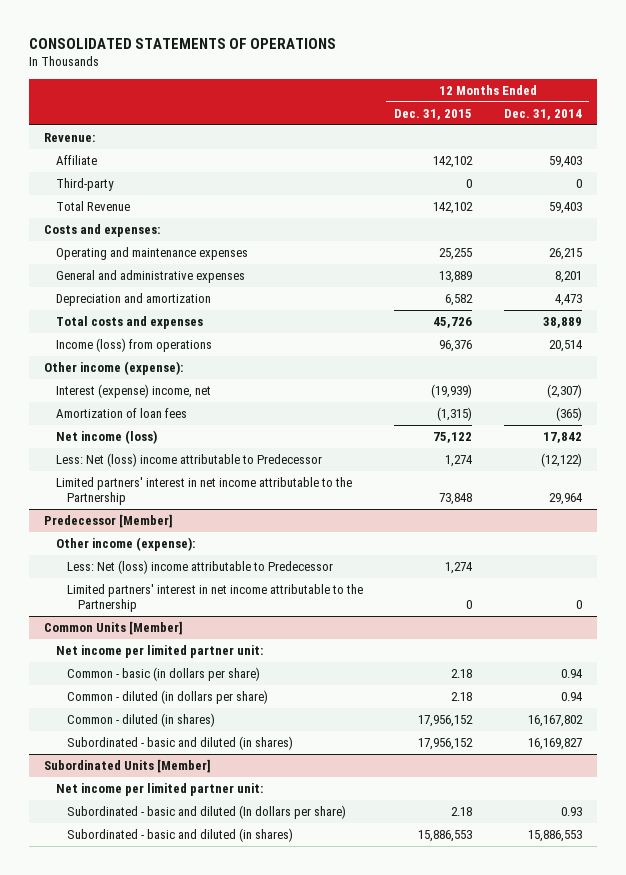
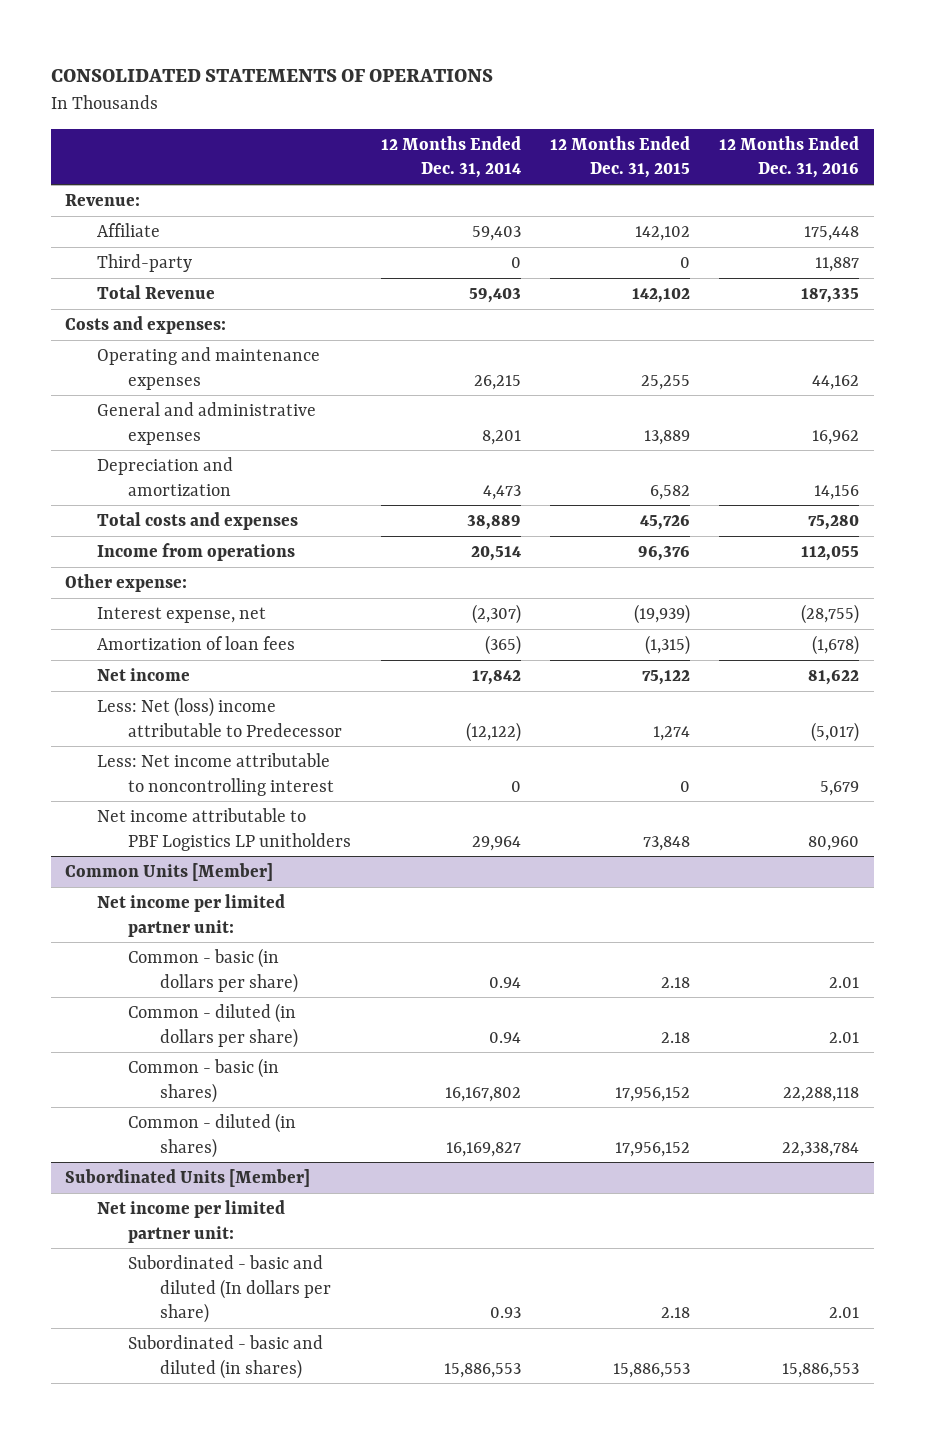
- | 12 Months Ended Dec. 31, 2015 | 12 Months Ended Dec. 31, 2014
+ | 12 Months Ended Dec. 31, 2014 | 12 Months Ended Dec. 31, 2015 | 12 Months Ended Dec. 31, 2016
- Income (loss) from operations | 96,376 | 20,514
- Other income (expense):
- Interest (expense) income, net | (19,939) | (2,307)
+ Income from operations | 20,514 | 96,376 | 112,055
+ Other expense:
+ Interest expense, net | (2,307) | (19,939) | (28,755)
- Net income (loss) | 75,122 | 17,842
+ Net income | 17,842 | 75,122 | 81,622
- Limited partners' interest in net income attributable to the Partnership | 73,848 | 29,964
- Predecessor [Member]
- Other income (expense):
- Less: Net (loss) income attributable to Predecessor | 1,274 |
- Limited partners' interest in net income attributable to the Partnership | 0 | 0
+ Less: Net income attributable to noncontrolling interest | 0 | 0 | 5,679
+ Net income attributable to PBF Logistics LP unitholders | 29,964 | 73,848 | 80,960
@ Common Units [Member]
- Common - diluted (in shares) | 17,956,152 | 16,167,802
- Subordinated - basic and diluted (in shares) | 17,956,152 | 16,169,827
+ Common - basic (in shares) | 16,167,802 | 17,956,152 | 22,288,118
+ Common - diluted (in shares) | 16,169,827 | 17,956,152 | 22,338,784

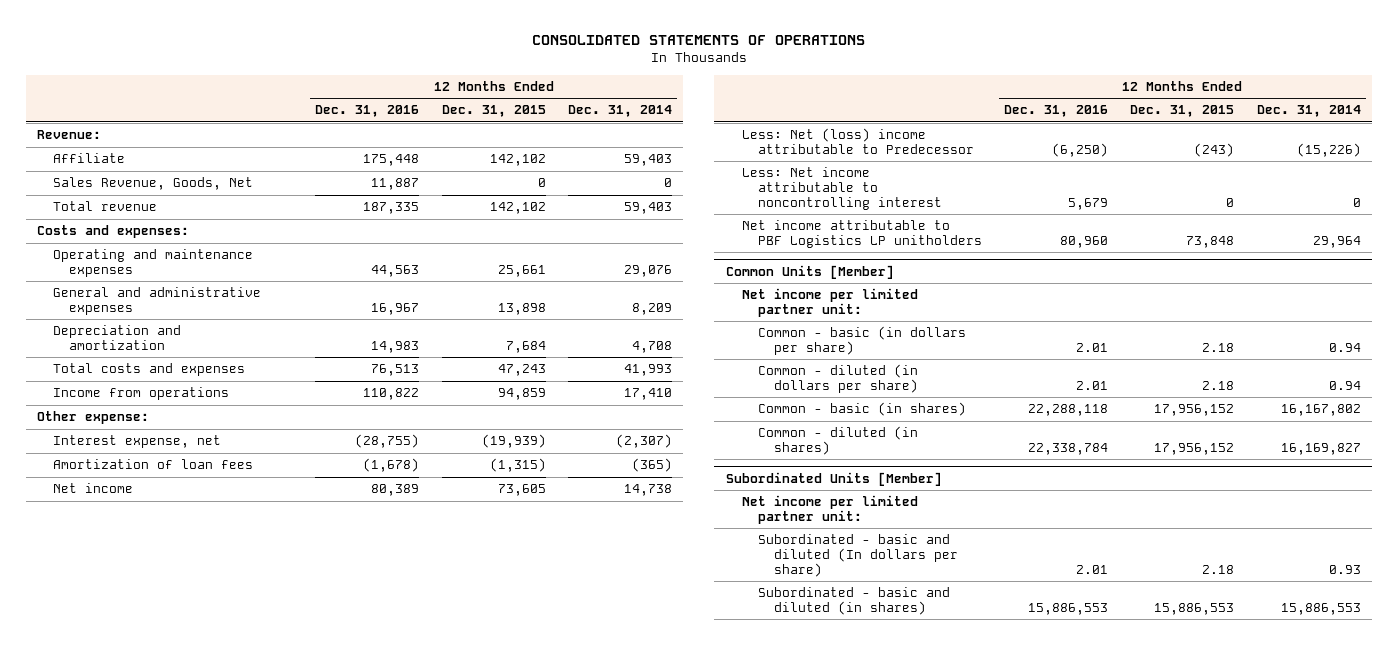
- | 12 Months Ended Dec. 31, 2014 | 12 Months Ended Dec. 31, 2015 | 12 Months Ended Dec. 31, 2016
+ | 12 Months Ended Dec. 31, 2016 | 12 Months Ended Dec. 31, 2015 | 12 Months Ended Dec. 31, 2014
- Third-party | 0 | 0 | 11,887
- Total Revenue | 59,403 | 142,102 | 187,335
+ Sales Revenue, Goods, Net | 11,887 | 0 | 0
+ Total revenue | 187,335 | 142,102 | 59,403
- Operating and maintenance expenses | 26,215 | 25,255 | 44,162
- General and administrative expenses | 8,201 | 13,889 | 16,962
- Depreciation and amortization | 4,473 | 6,582 | 14,156
- Total costs and expenses | 38,889 | 45,726 | 75,280
- Income from operations | 20,514 | 96,376 | 112,055
+ Operating and maintenance expenses | 44,563 | 25,661 | 29,076
+ General and administrative expenses | 16,967 | 13,898 | 8,209
+ Depreciation and amortization | 14,983 | 7,684 | 4,708
+ Total costs and expenses | 76,513 | 47,243 | 41,993
+ Income from operations | 110,822 | 94,859 | 17,410
- Net income | 17,842 | 75,122 | 81,622
- Less: Net (loss) income attributable to Predecessor | (12,122) | 1,274 | (5,017)
+ Net income | 80,389 | 73,605 | 14,738
+ Less: Net (loss) income attributable to Predecessor | (6,250) | (243) | (15,226)

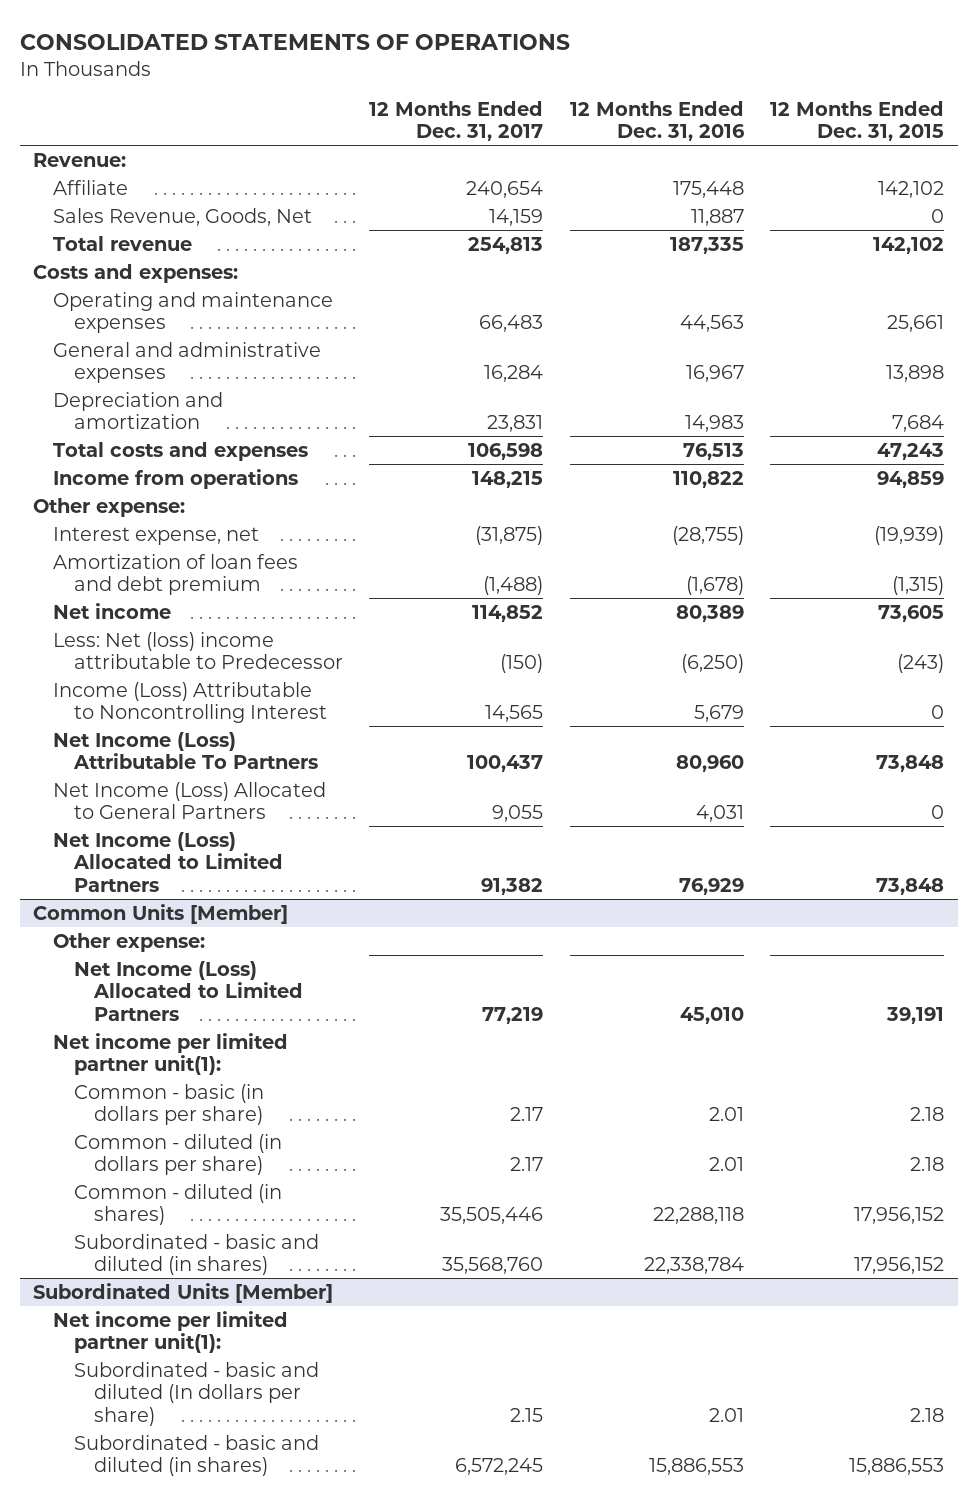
- | 12 Months Ended Dec. 31, 2016 | 12 Months Ended Dec. 31, 2015 | 12 Months Ended Dec. 31, 2014
+ | 12 Months Ended Dec. 31, 2017 | 12 Months Ended Dec. 31, 2016 | 12 Months Ended Dec. 31, 2015
- Amortization of loan fees | (1,678) | (1,315) | (365)
+ Amortization of loan fees and debt premium | (1,488) | (1,678) | (1,315)
- Less: Net income attributable to noncontrolling interest | 5,679 | 0 | 0
- Net income attributable to PBF Logistics LP unitholders | 80,960 | 73,848 | 29,964
+ Income (Loss) Attributable to Noncontrolling Interest | 14,565 | 5,679 | 0
+ Net Income (Loss) Attributable To Partners | 100,437 | 80,960 | 73,848
+ Net Income (Loss) Allocated to General Partners | 9,055 | 4,031 | 0
+ Net Income (Loss) Allocated to Limited Partners | 91,382 | 76,929 | 73,848
@ Common Units [Member]
- Net income per limited partner unit:
+ Other expense:
+ Net Income (Loss) Allocated to Limited Partners | 77,219 | 45,010 | 39,191
+ Net income per limited partner unit(1):
- Common - basic (in shares) | 22,288,118 | 17,956,152 | 16,167,802
- Common - diluted (in shares) | 22,338,784 | 17,956,152 | 16,169,827
+ Common - diluted (in shares) | 35,505,446 | 22,288,118 | 17,956,152
+ Subordinated - basic and diluted (in shares) | 35,568,760 | 22,338,784 | 17,956,152
@ Subordinated Units [Member]
- Net income per limited partner unit:
+ Net income per limited partner unit(1):

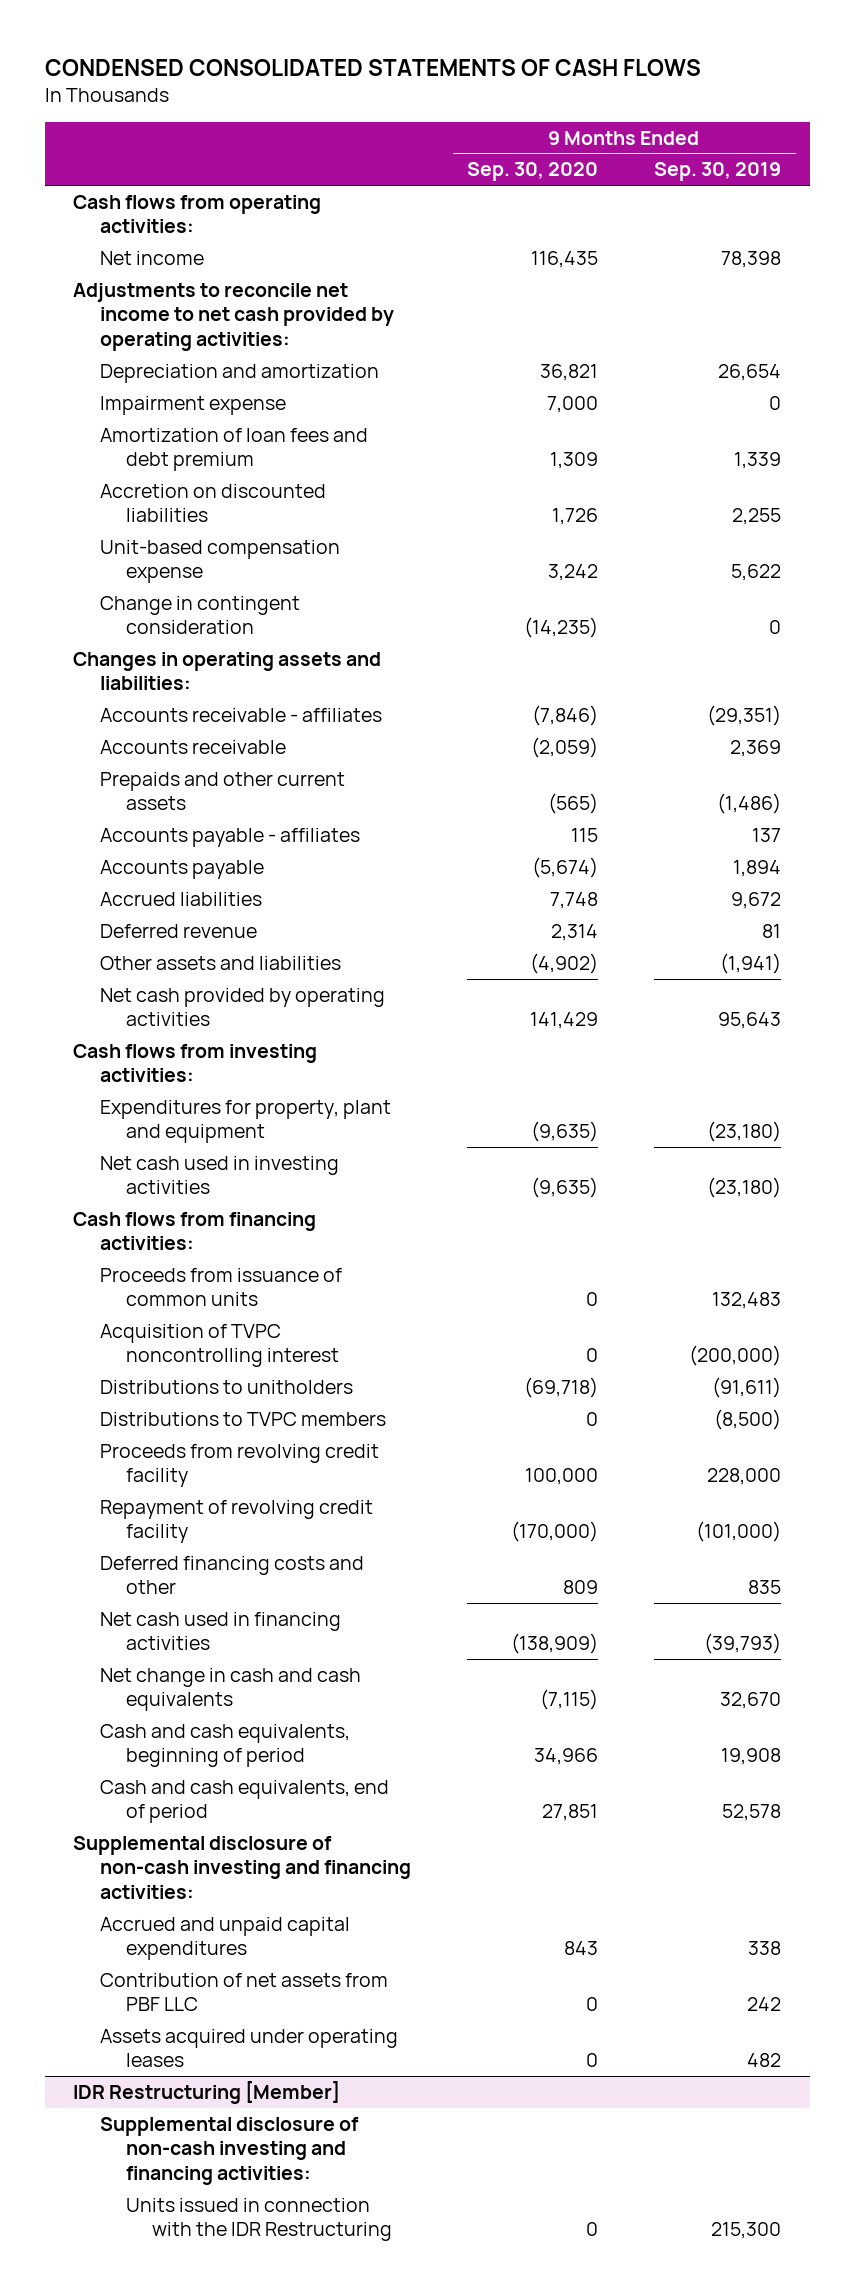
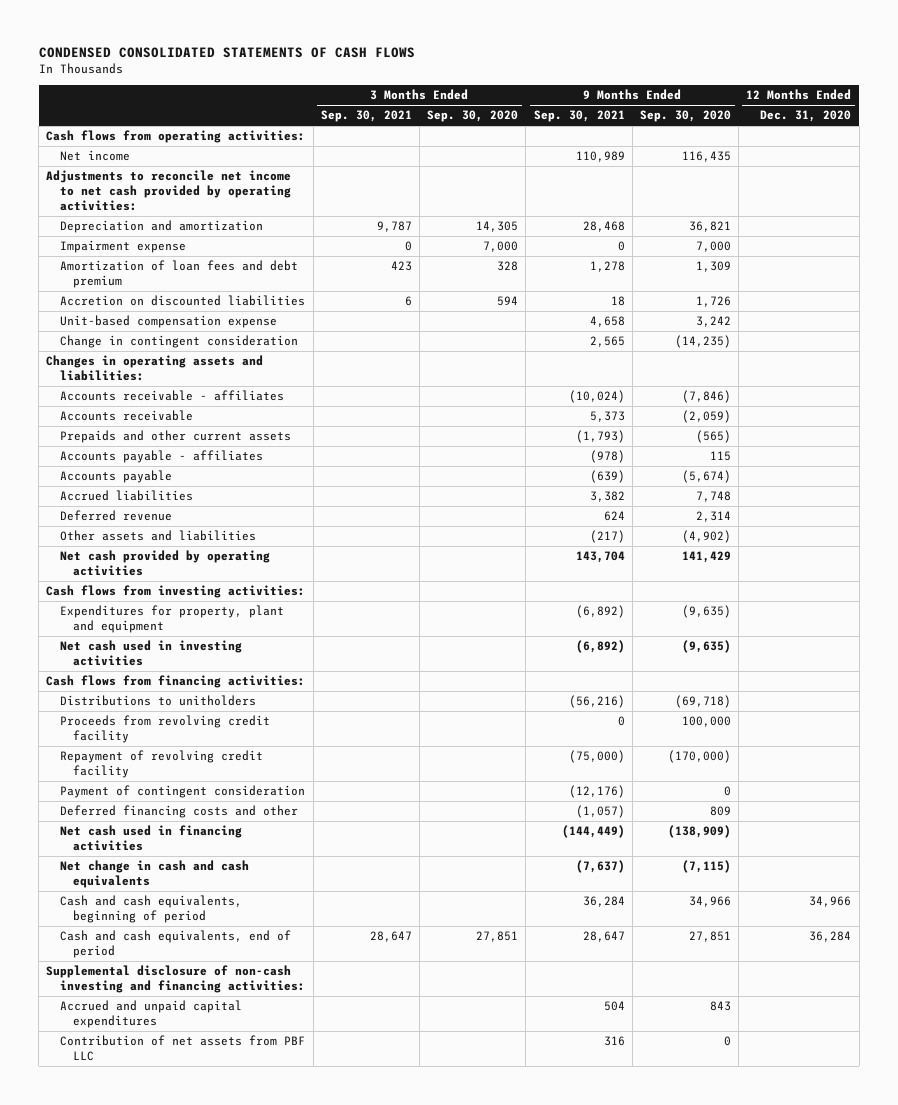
- | 9 Months Ended Sep. 30, 2020 | 9 Months Ended Sep. 30, 2019
+ | 3 Months Ended Sep. 30, 2021 | 3 Months Ended Sep. 30, 2020 | 9 Months Ended Sep. 30, 2021 | 9 Months Ended Sep. 30, 2020 | 12 Months Ended Dec. 31, 2020
- Proceeds from issuance of common units | 0 | 132,483
- Acquisition of TVPC noncontrolling interest | 0 | (200,000)
- Distributions to TVPC members | 0 | (8,500)
+ Payment of contingent consideration | | | (12,176) | 0 |
- Assets acquired under operating leases | 0 | 482
- IDR Restructuring [Member]
- Supplemental disclosure of non-cash investing and financing activities:
- Units issued in connection with the IDR Restructuring | 0 | 215,300

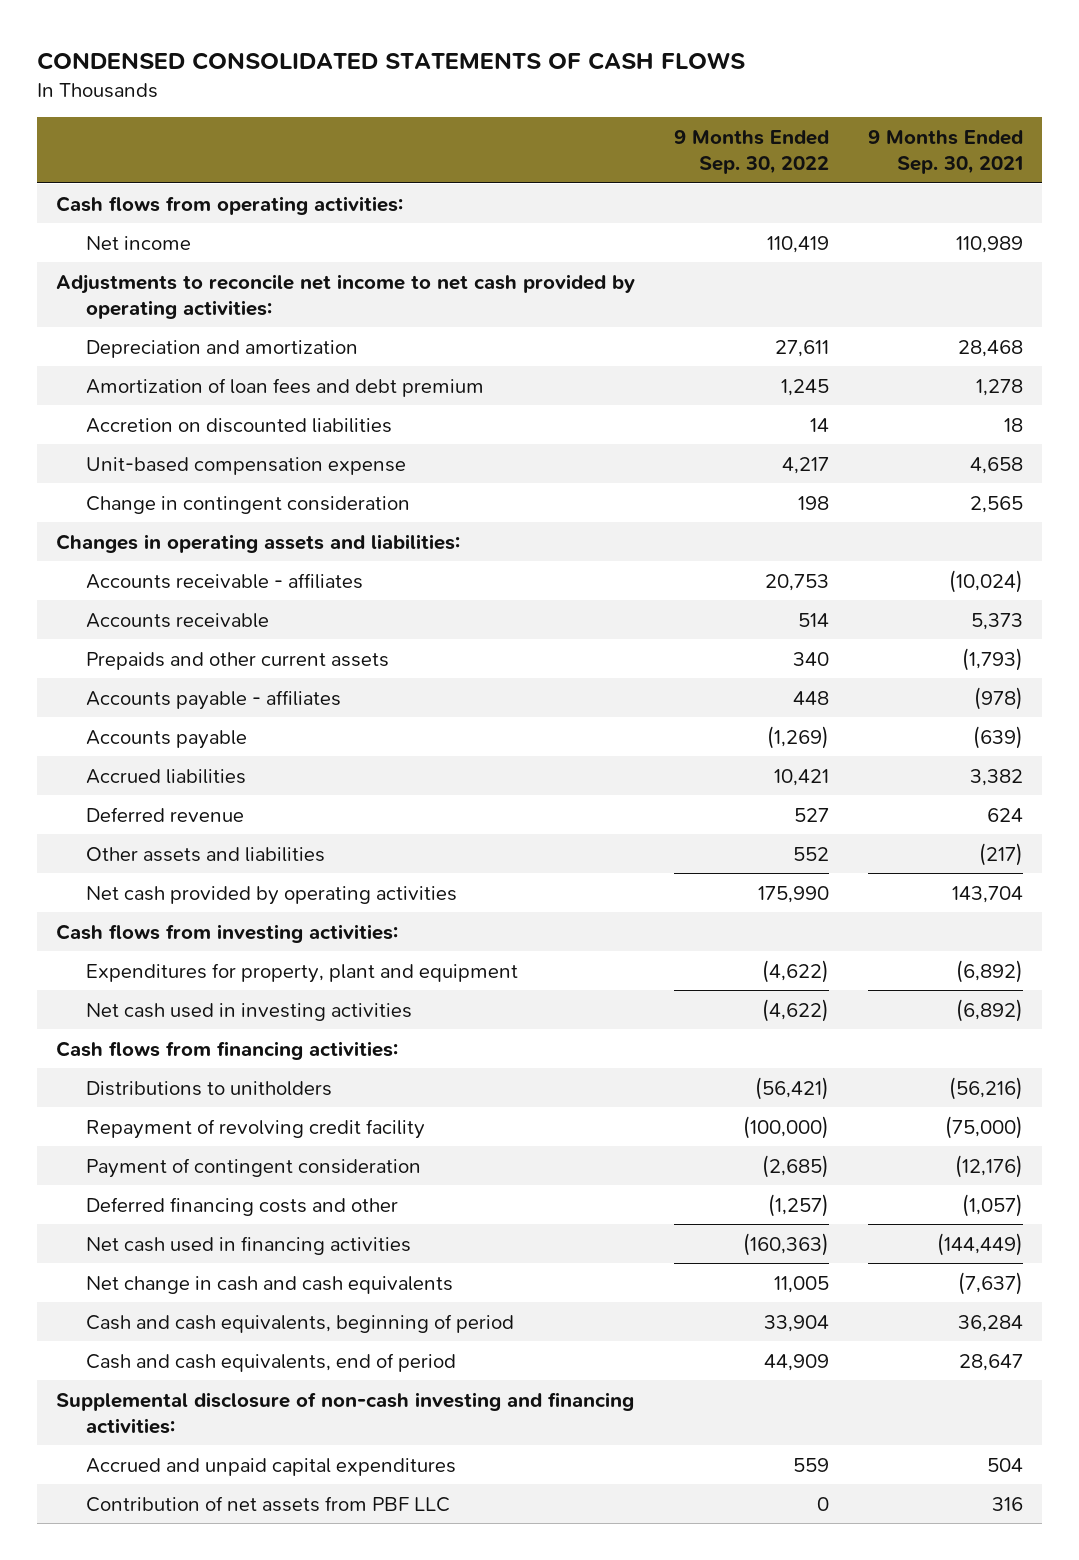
- | 3 Months Ended Sep. 30, 2021 | 3 Months Ended Sep. 30, 2020 | 9 Months Ended Sep. 30, 2021 | 9 Months Ended Sep. 30, 2020 | 12 Months Ended Dec. 31, 2020
+ | 9 Months Ended Sep. 30, 2022 | 9 Months Ended Sep. 30, 2021
- Impairment expense | 0 | 7,000 | 0 | 7,000 |
- Proceeds from revolving credit facility | | | 0 | 100,000 |

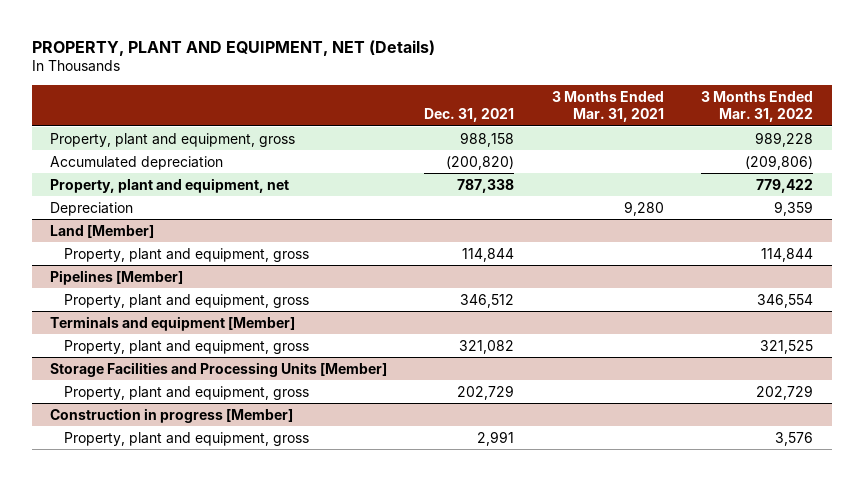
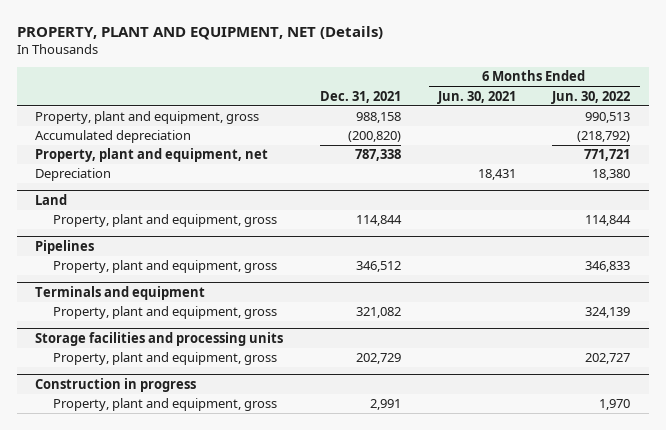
- | Dec. 31, 2021 | 3 Months Ended Mar. 31, 2021 | 3 Months Ended Mar. 31, 2022
+ | Dec. 31, 2021 | 6 Months Ended Jun. 30, 2021 | 6 Months Ended Jun. 30, 2022
- Land [Member]
+ Land
- Pipelines [Member]
+ Pipelines
- Terminals and equipment [Member]
+ Terminals and equipment
- Storage Facilities and Processing Units [Member]
+ Storage facilities and processing units
- Construction in progress [Member]
+ Construction in progress

